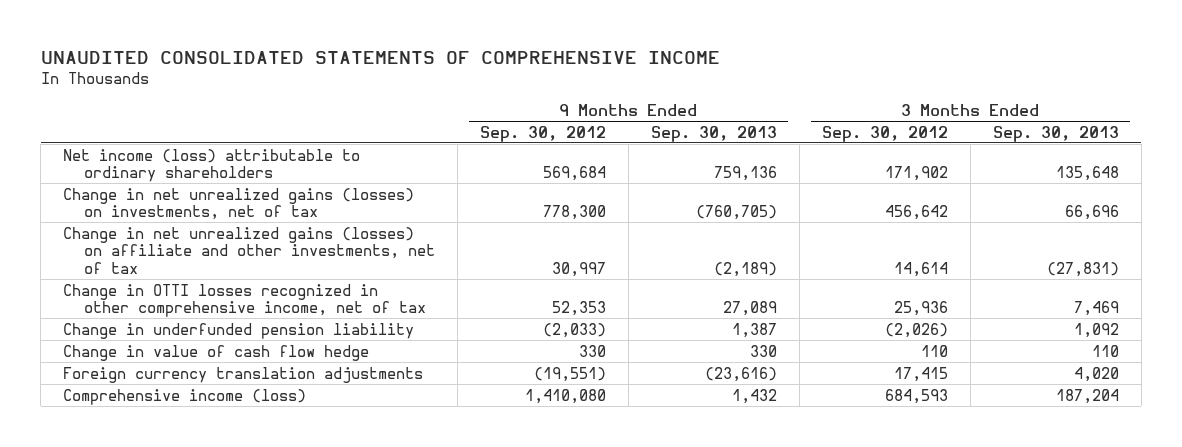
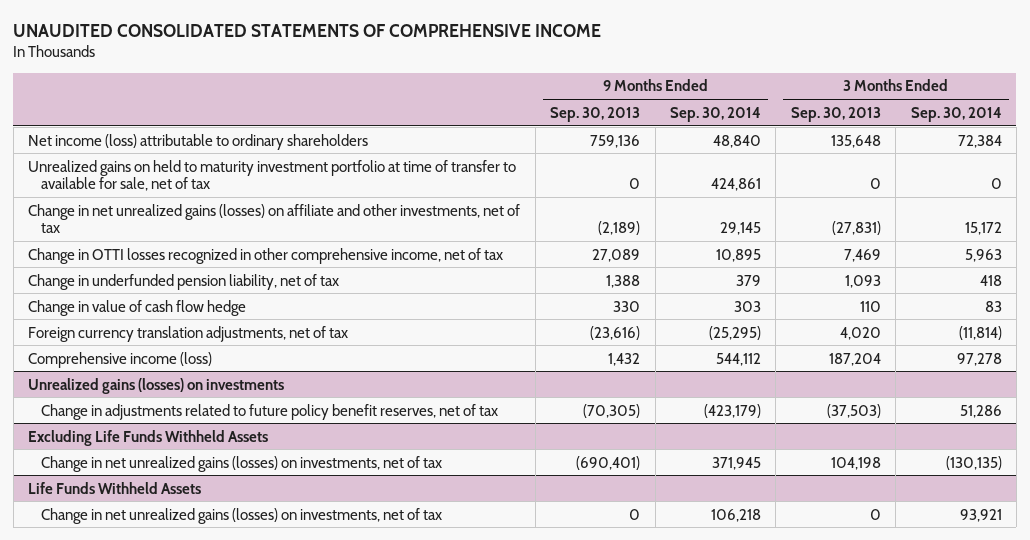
- | 9 Months Ended Sep. 30, 2012 | 9 Months Ended Sep. 30, 2013 | 3 Months Ended Sep. 30, 2012 | 3 Months Ended Sep. 30, 2013
+ | 9 Months Ended Sep. 30, 2013 | 9 Months Ended Sep. 30, 2014 | 3 Months Ended Sep. 30, 2013 | 3 Months Ended Sep. 30, 2014
- Change in net unrealized gains (losses) on investments, net of tax | 778,300 | (760,705) | 456,642 | 66,696
+ Unrealized gains on held to maturity investment portfolio at time of transfer to available for sale, net of tax | 0 | 424,861 | 0 | 0
- Change in underfunded pension liability | (2,033) | 1,387 | (2,026) | 1,092
+ Change in underfunded pension liability, net of tax | 1,388 | 379 | 1,093 | 418
- Foreign currency translation adjustments | (19,551) | (23,616) | 17,415 | 4,020
+ Foreign currency translation adjustments, net of tax | (23,616) | (25,295) | 4,020 | (11,814)
+ Unrealized gains (losses) on investments
+ Change in adjustments related to future policy benefit reserves, net of tax | (70,305) | (423,179) | (37,503) | 51,286
+ Excluding Life Funds Withheld Assets
+ Change in net unrealized gains (losses) on investments, net of tax | (690,401) | 371,945 | 104,198 | (130,135)
+ Life Funds Withheld Assets
+ Change in net unrealized gains (losses) on investments, net of tax | 0 | 106,218 | 0 | 93,921

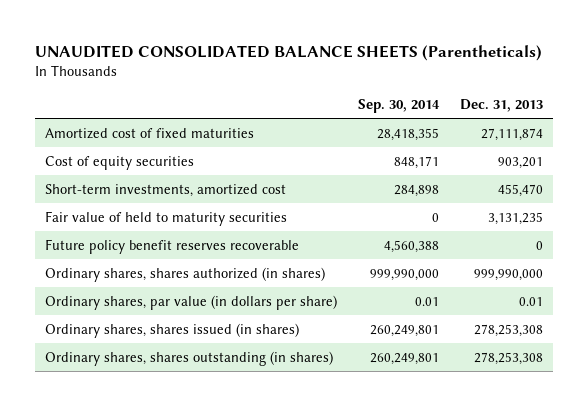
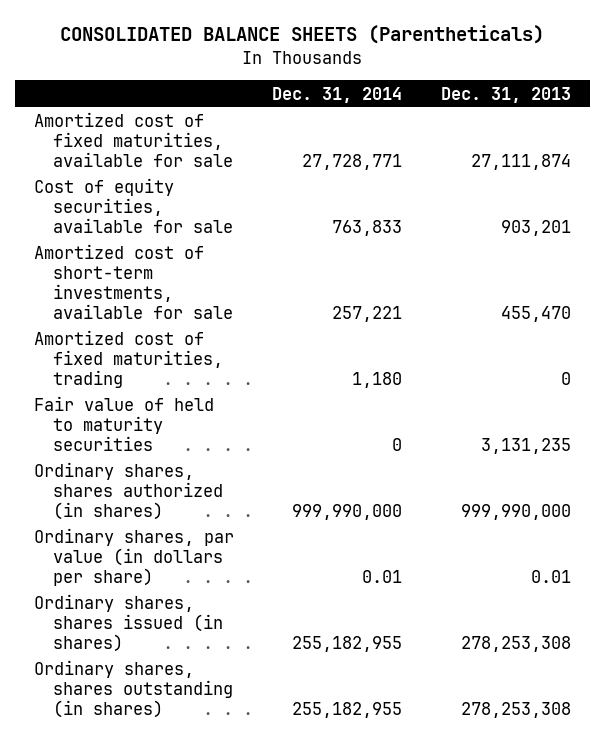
- UNAUDITED CONSOLIDATED BALANCE SHEETS (Parentheticals)
+ CONSOLIDATED BALANCE SHEETS (Parentheticals)
- | Sep. 30, 2014 | Dec. 31, 2013
+ | Dec. 31, 2014 | Dec. 31, 2013
- Amortized cost of fixed maturities | 28,418,355 | 27,111,874
- Cost of equity securities | 848,171 | 903,201
- Short-term investments, amortized cost | 284,898 | 455,470
+ Amortized cost of fixed maturities, available for sale | 27,728,771 | 27,111,874
+ Cost of equity securities, available for sale | 763,833 | 903,201
+ Amortized cost of short-term investments, available for sale | 257,221 | 455,470
+ Amortized cost of fixed maturities, trading | 1,180 | 0
- Future policy benefit reserves recoverable | 4,560,388 | 0

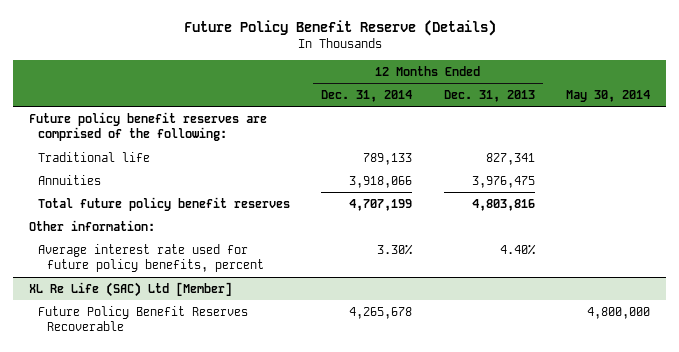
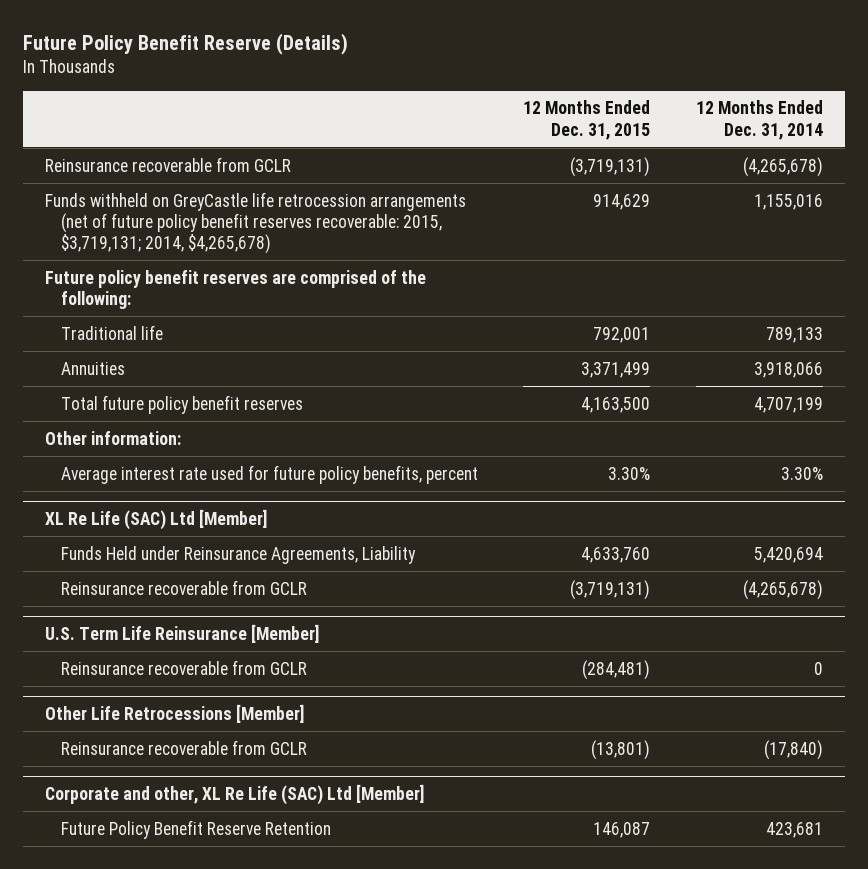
- | 12 Months Ended Dec. 31, 2014 | 12 Months Ended Dec. 31, 2013 | May 30, 2014
+ | 12 Months Ended Dec. 31, 2015 | 12 Months Ended Dec. 31, 2014
+ Reinsurance recoverable from GCLR | (3,719,131) | (4,265,678)
+ Funds withheld on GreyCastle life retrocession arrangements (net of future policy benefit reserves recoverable: 2015, $3,719,131; 2014, $4,265,678) | 914,629 | 1,155,016
@ XL Re Life (SAC) Ltd [Member]
- Future Policy Benefit Reserves Recoverable | 4,265,678 | | 4,800,000
+ Funds Held under Reinsurance Agreements, Liability | 4,633,760 | 5,420,694
+ Reinsurance recoverable from GCLR | (3,719,131) | (4,265,678)
+ U.S. Term Life Reinsurance [Member]
+ Reinsurance recoverable from GCLR | (284,481) | 0
+ Other Life Retrocessions [Member]
+ Reinsurance recoverable from GCLR | (13,801) | (17,840)
+ Corporate and other, XL Re Life (SAC) Ltd [Member]
+ Future Policy Benefit Reserve Retention | 146,087 | 423,681

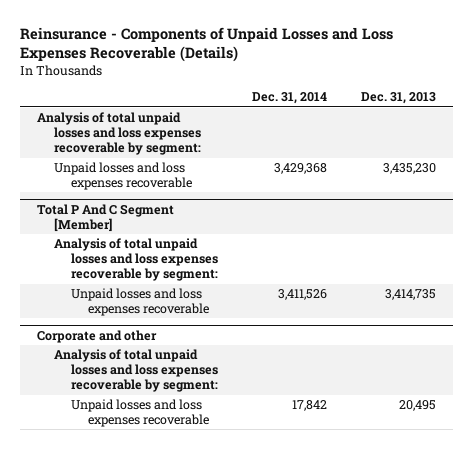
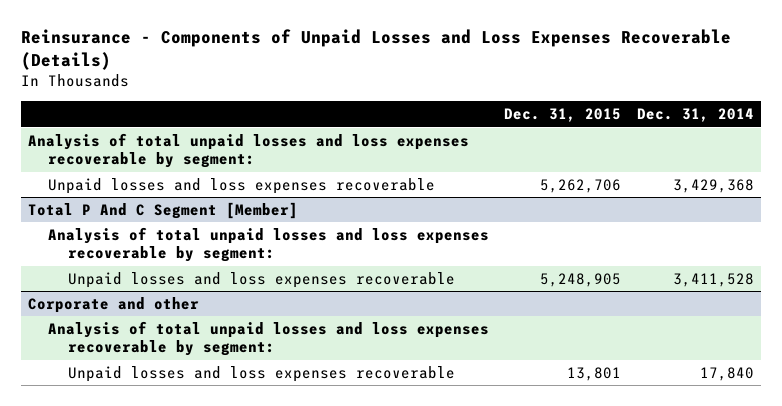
- | Dec. 31, 2014 | Dec. 31, 2013
+ | Dec. 31, 2015 | Dec. 31, 2014
@ Total P And C Segment [Member]
- Unpaid losses and loss expenses recoverable | 3,411,526 | 3,414,735
+ Unpaid losses and loss expenses recoverable | 5,248,905 | 3,411,528
@ Corporate and other
- Unpaid losses and loss expenses recoverable | 17,842 | 20,495
+ Unpaid losses and loss expenses recoverable | 13,801 | 17,840

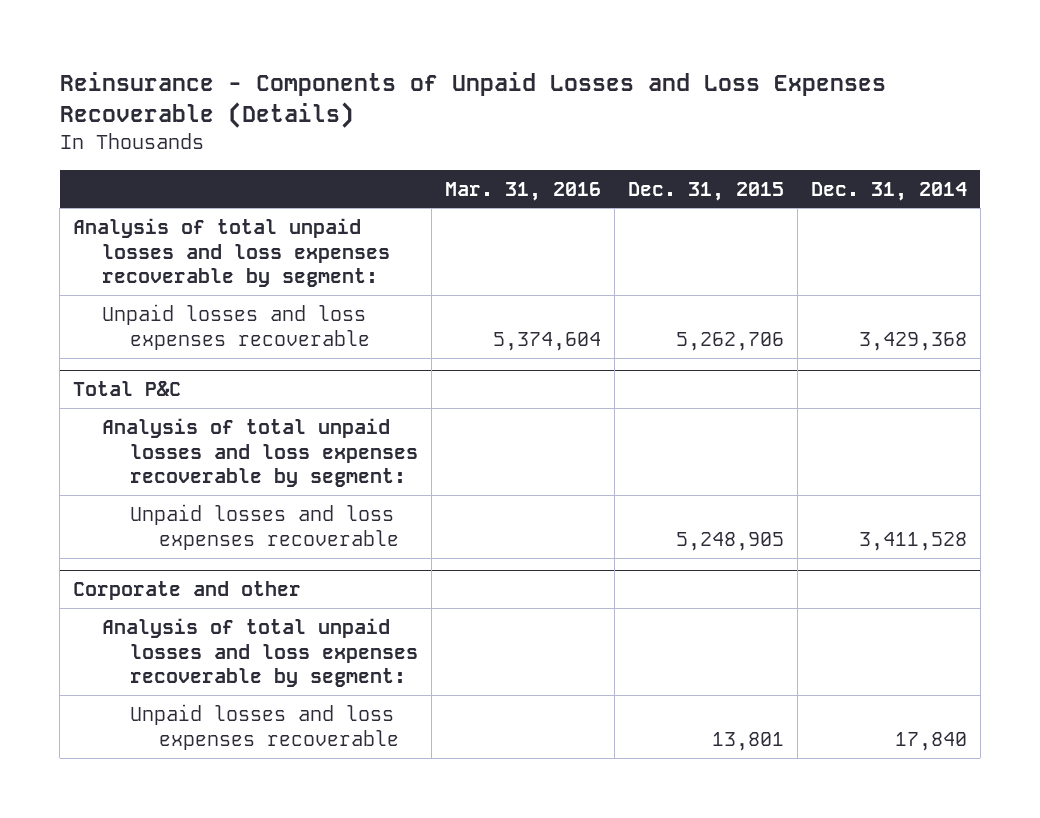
- | Dec. 31, 2015 | Dec. 31, 2014
+ | Mar. 31, 2016 | Dec. 31, 2015 | Dec. 31, 2014
- Total P And C Segment [Member]
+ Total P&C

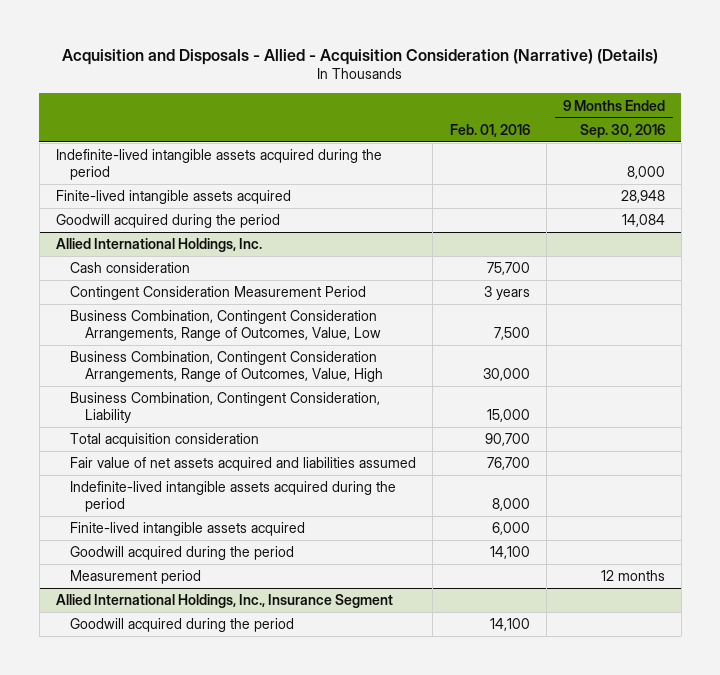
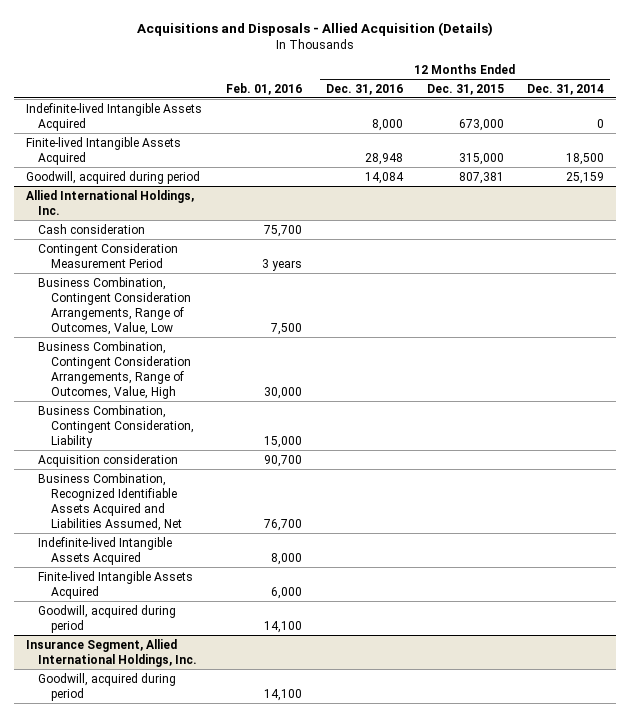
- Acquisition and Disposals - Allied - Acquisition Consideration (Narrative) (Details)
+ Acquisitions and Disposals - Allied Acquisition (Details)
- | Feb. 01, 2016 | 9 Months Ended Sep. 30, 2016
+ | Feb. 01, 2016 | 12 Months Ended Dec. 31, 2016 | 12 Months Ended Dec. 31, 2015 | 12 Months Ended Dec. 31, 2014
- Indefinite-lived intangible assets acquired during the period | | 8,000
- Finite-lived intangible assets acquired | | 28,948
- Goodwill acquired during the period | | 14,084
+ Indefinite-lived Intangible Assets Acquired | | 8,000 | 673,000 | 0
+ Finite-lived Intangible Assets Acquired | | 28,948 | 315,000 | 18,500
+ Goodwill, acquired during period | | 14,084 | 807,381 | 25,159
@ Allied International Holdings, Inc.
- Total acquisition consideration | 90,700 |
- Fair value of net assets acquired and liabilities assumed | 76,700 |
- Indefinite-lived intangible assets acquired during the period | 8,000 |
- Finite-lived intangible assets acquired | 6,000 |
- Goodwill acquired during the period | 14,100 |
- Measurement period | | 12 months
- Allied International Holdings, Inc., Insurance Segment
- Goodwill acquired during the period | 14,100 |
@ Allied International Holdings, Inc.
+ Acquisition consideration | 90,700 | | |
+ Business Combination, Recognized Identifiable Assets Acquired and Liabilities Assumed, Net | 76,700 | | |
+ Indefinite-lived Intangible Assets Acquired | 8,000 | | |
+ Finite-lived Intangible Assets Acquired | 6,000 | | |
+ Goodwill, acquired during period | 14,100 | | |
+ Insurance Segment, Allied International Holdings, Inc.
+ Goodwill, acquired during period | 14,100 | | |

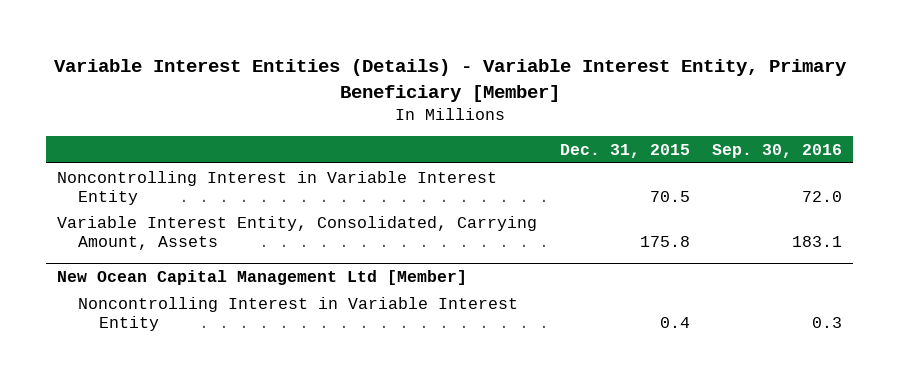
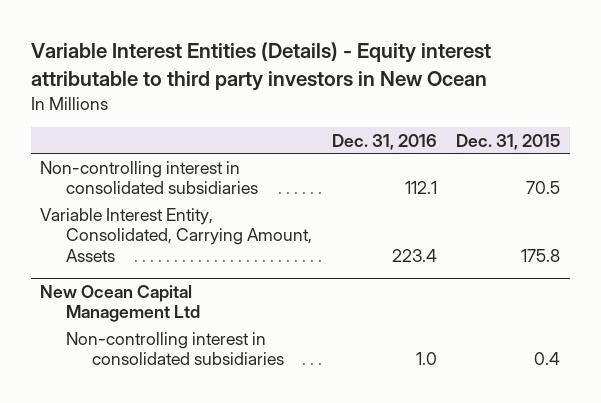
- Variable Interest Entities (Details) - Variable Interest Entity, Primary Beneficiary [Member]
+ Variable Interest Entities (Details) - Equity interest attributable to third party investors in New Ocean
- | Dec. 31, 2015 | Sep. 30, 2016
+ | Dec. 31, 2016 | Dec. 31, 2015
- Noncontrolling Interest in Variable Interest Entity | 70.5 | 72.0
+ Non-controlling interest in consolidated subsidiaries | 112.1 | 70.5
- New Ocean Capital Management Ltd [Member]
- Noncontrolling Interest in Variable Interest Entity | 0.4 | 0.3
+ New Ocean Capital Management Ltd
+ Non-controlling interest in consolidated subsidiaries | 1.0 | 0.4

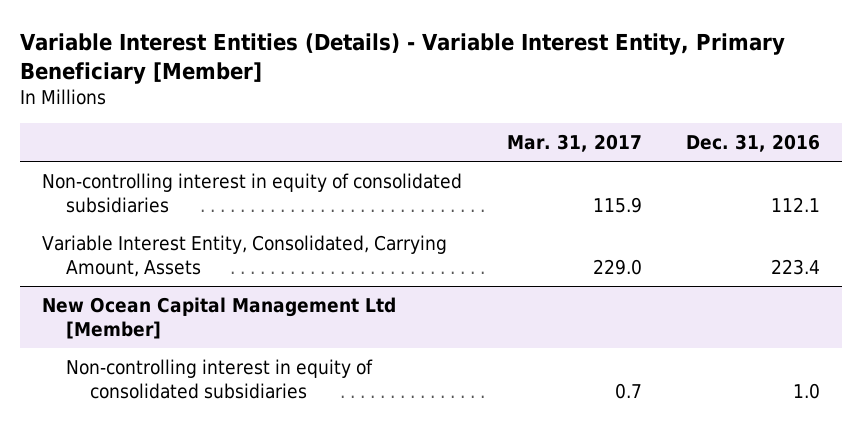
- Variable Interest Entities (Details) - Equity interest attributable to third party investors in New Ocean
+ Variable Interest Entities (Details) - Variable Interest Entity, Primary Beneficiary [Member]
- | Dec. 31, 2016 | Dec. 31, 2015
+ | Mar. 31, 2017 | Dec. 31, 2016
- Non-controlling interest in consolidated subsidiaries | 112.1 | 70.5
+ Non-controlling interest in equity of consolidated subsidiaries | 115.9 | 112.1
- New Ocean Capital Management Ltd
- Non-controlling interest in consolidated subsidiaries | 1.0 | 0.4
+ New Ocean Capital Management Ltd [Member]
+ Non-controlling interest in equity of consolidated subsidiaries | 0.7 | 1.0

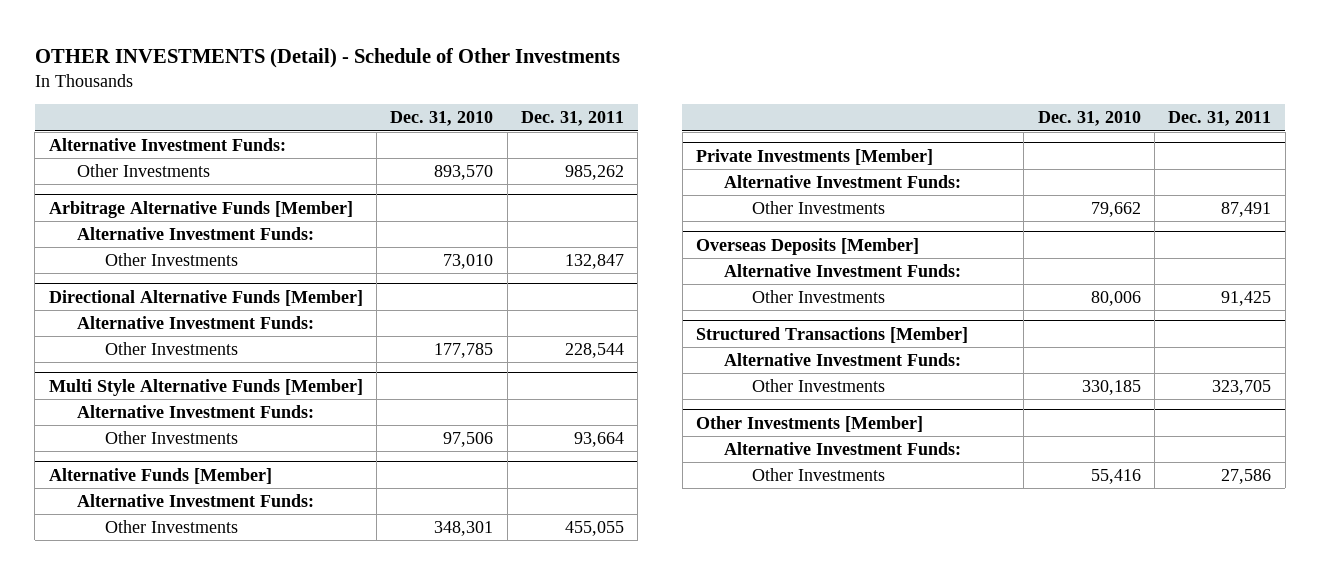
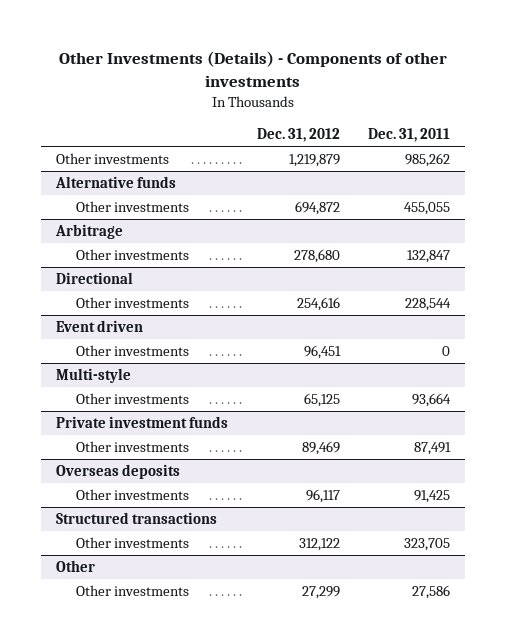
- OTHER INVESTMENTS (Detail) - Schedule of Other Investments
+ Other Investments (Details) - Components of other investments
- | Dec. 31, 2010 | Dec. 31, 2011
+ | Dec. 31, 2012 | Dec. 31, 2011
- Alternative Investment Funds:
- Other Investments | 893,570 | 985,262
- Arbitrage Alternative Funds [Member]
- Alternative Investment Funds:
- Other Investments | 73,010 | 132,847
- Directional Alternative Funds [Member]
- Alternative Investment Funds:
- Other Investments | 177,785 | 228,544
- Multi Style Alternative Funds [Member]
- Alternative Investment Funds:
- Other Investments | 97,506 | 93,664
- Alternative Funds [Member]
- Alternative Investment Funds:
- Other Investments | 348,301 | 455,055
- Private Investments [Member]
- Alternative Investment Funds:
- Other Investments | 79,662 | 87,491
- Overseas Deposits [Member]
- Alternative Investment Funds:
- Other Investments | 80,006 | 91,425
- Structured Transactions [Member]
- Alternative Investment Funds:
- Other Investments | 330,185 | 323,705
- Other Investments [Member]
- Alternative Investment Funds:
- Other Investments | 55,416 | 27,586
+ Other investments | 1,219,879 | 985,262
+ Alternative funds
+ Other investments | 694,872 | 455,055
+ Arbitrage
+ Other investments | 278,680 | 132,847
+ Directional
+ Other investments | 254,616 | 228,544
+ Event driven
+ Other investments | 96,451 | 0
+ Multi-style
+ Other investments | 65,125 | 93,664
+ Private investment funds
+ Other investments | 89,469 | 87,491
+ Overseas deposits
+ Other investments | 96,117 | 91,425
+ Structured transactions
+ Other investments | 312,122 | 323,705
+ Other
+ Other investments | 27,299 | 27,586

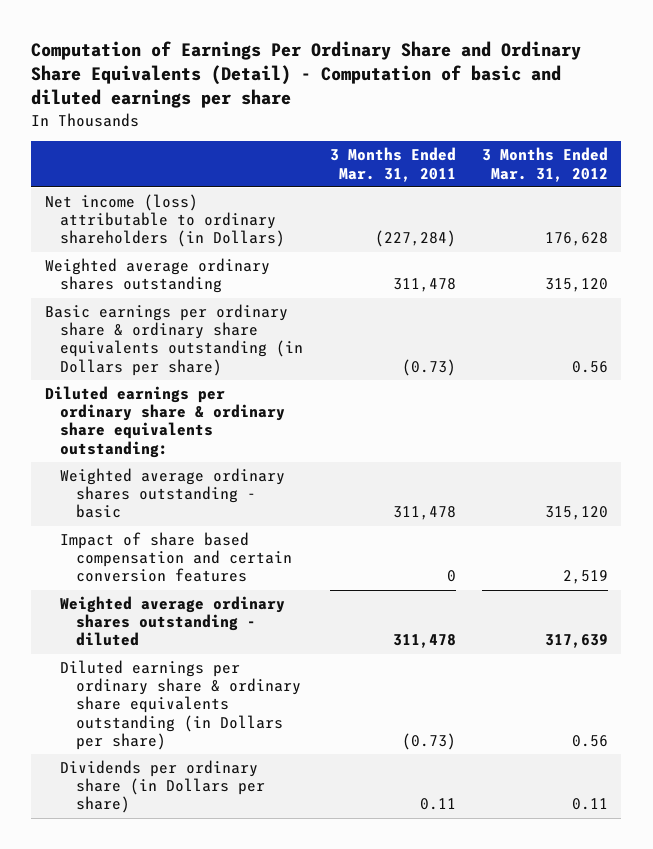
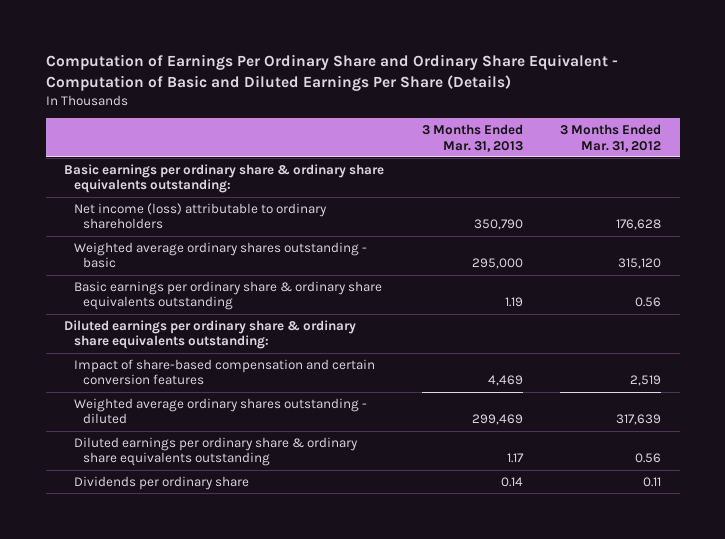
- Computation of Earnings Per Ordinary Share and Ordinary Share Equivalents (Detail) - Computation of basic and diluted earnings per share
+ Computation of Earnings Per Ordinary Share and Ordinary Share Equivalent - Computation of Basic and Diluted Earnings Per Share (Details)
- | 3 Months Ended Mar. 31, 2011 | 3 Months Ended Mar. 31, 2012
+ | 3 Months Ended Mar. 31, 2013 | 3 Months Ended Mar. 31, 2012
- Net income (loss) attributable to ordinary shareholders (in Dollars) | (227,284) | 176,628
- Weighted average ordinary shares outstanding | 311,478 | 315,120
- Basic earnings per ordinary share & ordinary share equivalents outstanding (in Dollars per share) | (0.73) | 0.56
+ Basic earnings per ordinary share & ordinary share equivalents outstanding:
+ Net income (loss) attributable to ordinary shareholders | 350,790 | 176,628
- Impact of share based compensation and certain conversion features | 0 | 2,519
+ Basic earnings per ordinary share & ordinary share equivalents outstanding | 1.19 | 0.56
moved down: Diluted earnings per ordinary share & ordinary share equivalents outstanding:
+ Impact of share-based compensation and certain conversion features | 4,469 | 2,519
- Diluted earnings per ordinary share & ordinary share equivalents outstanding (in Dollars per share) | (0.73) | 0.56
- Dividends per ordinary share (in Dollars per share) | 0.11 | 0.11
+ Diluted earnings per ordinary share & ordinary share equivalents outstanding | 1.17 | 0.56
+ Dividends per ordinary share | 0.14 | 0.11

